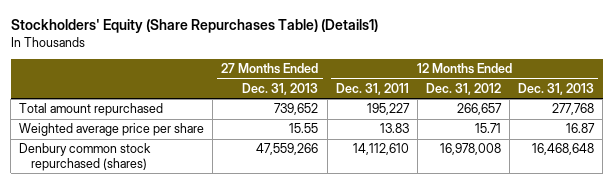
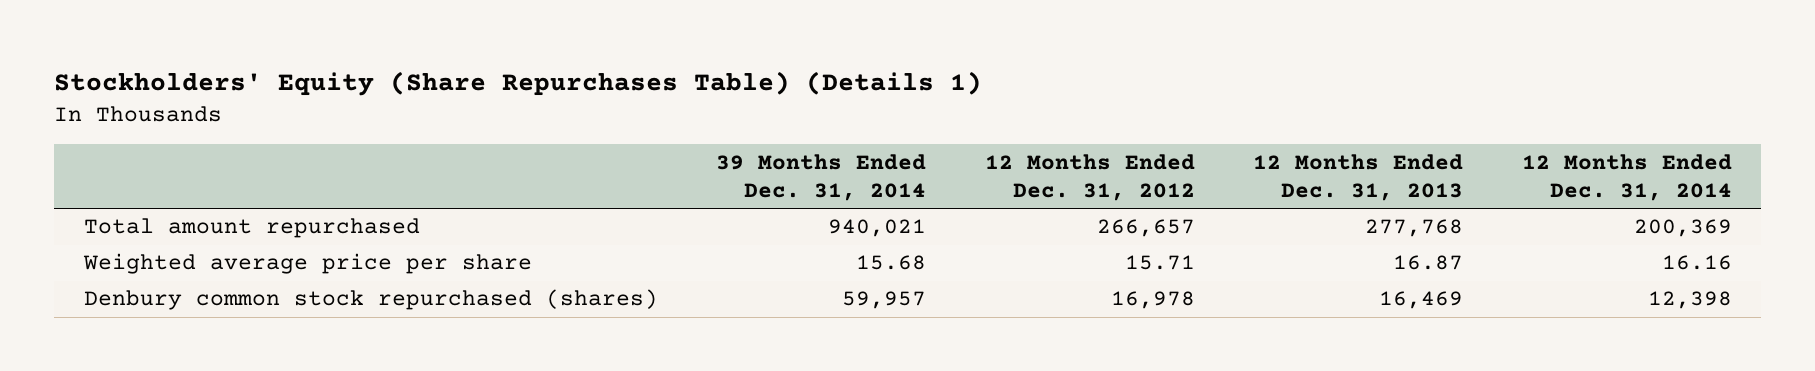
- Stockholders' Equity (Share Repurchases Table) (Details1)
+ Stockholders' Equity (Share Repurchases Table) (Details 1)
- | 27 Months Ended Dec. 31, 2013 | 12 Months Ended Dec. 31, 2011 | 12 Months Ended Dec. 31, 2012 | 12 Months Ended Dec. 31, 2013
+ | 39 Months Ended Dec. 31, 2014 | 12 Months Ended Dec. 31, 2012 | 12 Months Ended Dec. 31, 2013 | 12 Months Ended Dec. 31, 2014
- Denbury common stock repurchased (shares) | 47,559,266 | 14,112,610 | 16,978,008 | 16,468,648
+ Denbury common stock repurchased (shares) | 59,957 | 16,978 | 16,469 | 12,398

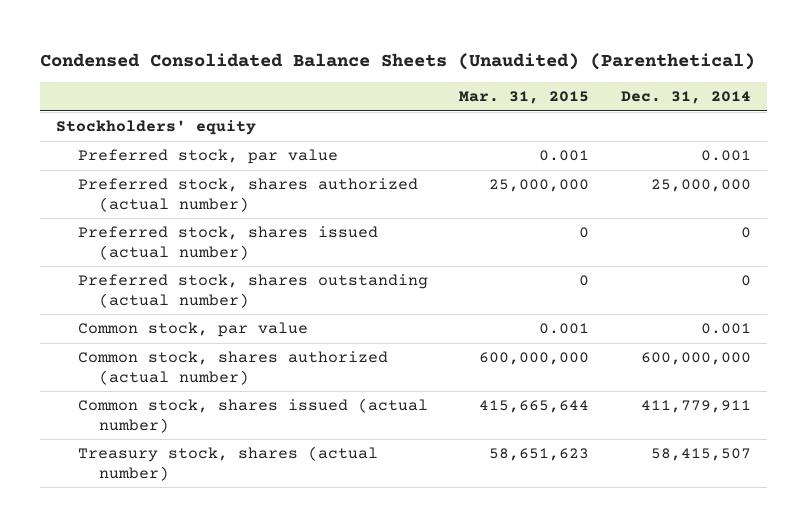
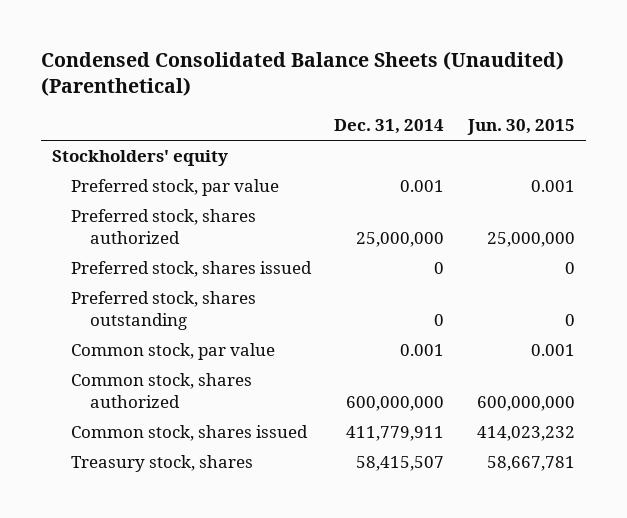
- | Mar. 31, 2015 | Dec. 31, 2014
+ | Dec. 31, 2014 | Jun. 30, 2015
- Preferred stock, shares authorized (actual number) | 25,000,000 | 25,000,000
- Preferred stock, shares issued (actual number) | 0 | 0
- Preferred stock, shares outstanding (actual number) | 0 | 0
+ Preferred stock, shares authorized | 25,000,000 | 25,000,000
+ Preferred stock, shares issued | 0 | 0
+ Preferred stock, shares outstanding | 0 | 0
- Common stock, shares authorized (actual number) | 600,000,000 | 600,000,000
- Common stock, shares issued (actual number) | 415,665,644 | 411,779,911
- Treasury stock, shares (actual number) | 58,651,623 | 58,415,507
+ Common stock, shares authorized | 600,000,000 | 600,000,000
+ Common stock, shares issued | 411,779,911 | 414,023,232
+ Treasury stock, shares | 58,415,507 | 58,667,781

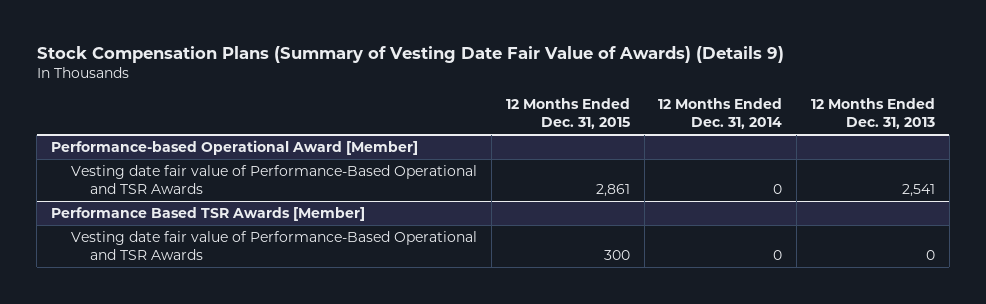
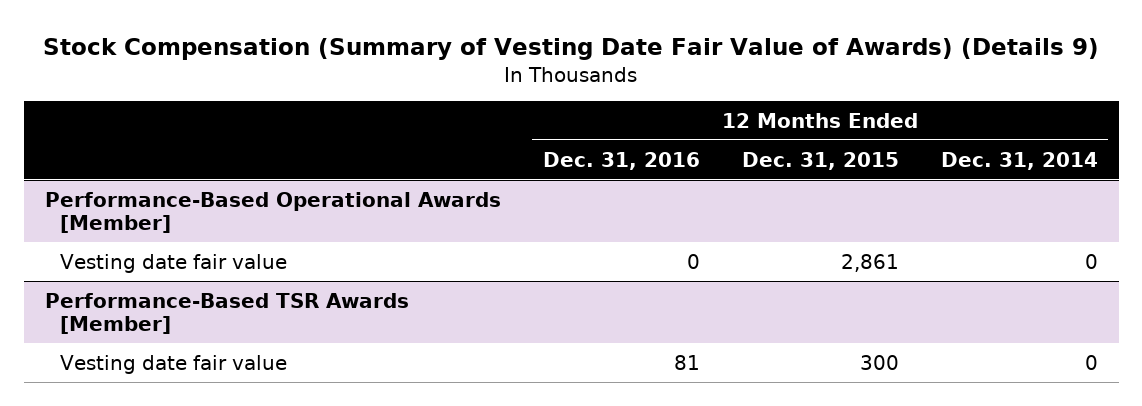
- Stock Compensation Plans (Summary of Vesting Date Fair Value of Awards) (Details 9)
+ Stock Compensation (Summary of Vesting Date Fair Value of Awards) (Details 9)
- | 12 Months Ended Dec. 31, 2015 | 12 Months Ended Dec. 31, 2014 | 12 Months Ended Dec. 31, 2013
+ | 12 Months Ended Dec. 31, 2016 | 12 Months Ended Dec. 31, 2015 | 12 Months Ended Dec. 31, 2014
- Performance-based Operational Award [Member]
- Vesting date fair value of Performance-Based Operational and TSR Awards | 2,861 | 0 | 2,541
- Performance Based TSR Awards [Member]
- Vesting date fair value of Performance-Based Operational and TSR Awards | 300 | 0 | 0
+ Performance-Based Operational Awards [Member]
+ Vesting date fair value | 0 | 2,861 | 0
+ Performance-Based TSR Awards [Member]
+ Vesting date fair value | 81 | 300 | 0

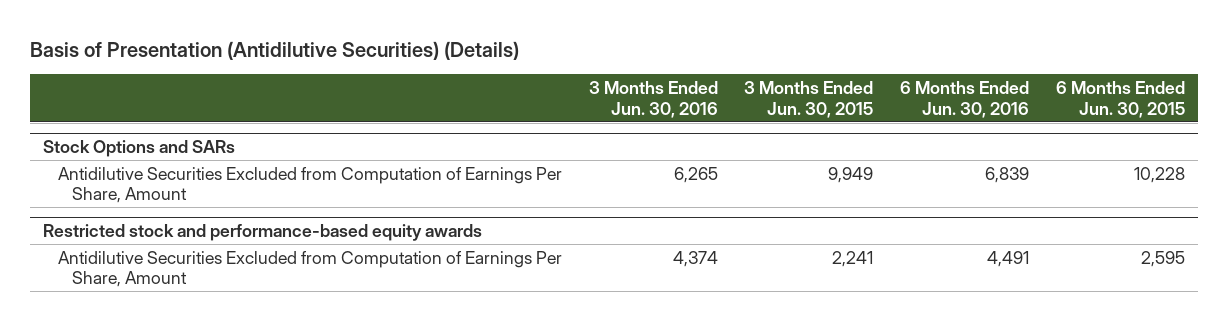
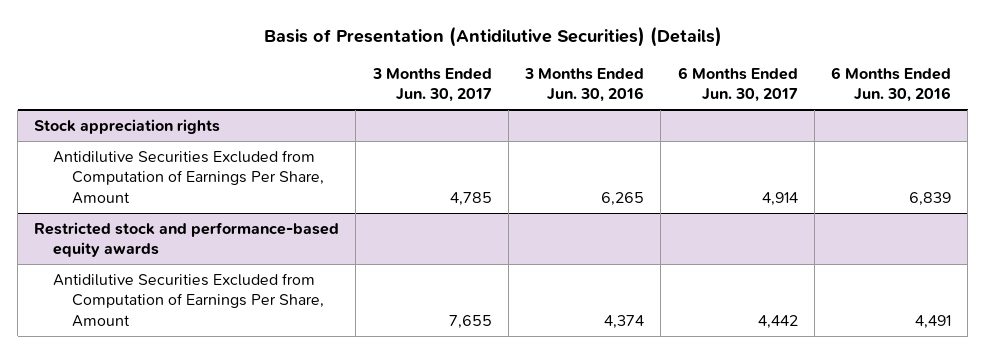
- | 3 Months Ended Jun. 30, 2016 | 3 Months Ended Jun. 30, 2015 | 6 Months Ended Jun. 30, 2016 | 6 Months Ended Jun. 30, 2015
+ | 3 Months Ended Jun. 30, 2017 | 3 Months Ended Jun. 30, 2016 | 6 Months Ended Jun. 30, 2017 | 6 Months Ended Jun. 30, 2016
- Stock Options and SARs
+ Stock appreciation rights

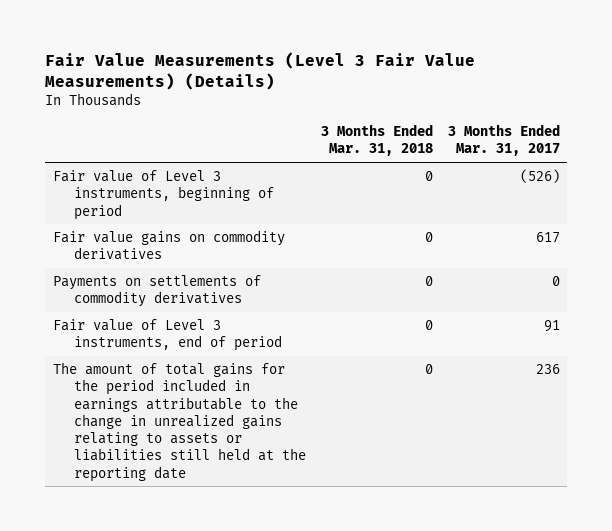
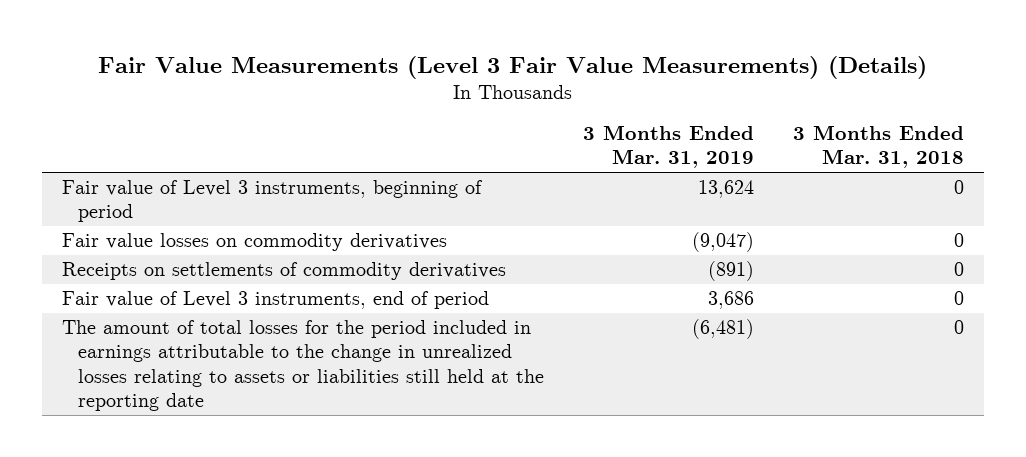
- | 3 Months Ended Mar. 31, 2018 | 3 Months Ended Mar. 31, 2017
+ | 3 Months Ended Mar. 31, 2019 | 3 Months Ended Mar. 31, 2018
- Fair value gains on commodity derivatives | 0 | 617
- Payments on settlements of commodity derivatives | 0 | 0
+ Fair value losses on commodity derivatives | (9,047) | 0
+ Receipts on settlements of commodity derivatives | (891) | 0
- The amount of total gains for the period included in earnings attributable to the change in unrealized gains relating to assets or liabilities still held at the reporting date | 0 | 236
+ The amount of total losses for the period included in earnings attributable to the change in unrealized losses relating to assets or liabilities still held at the reporting date | (6,481) | 0

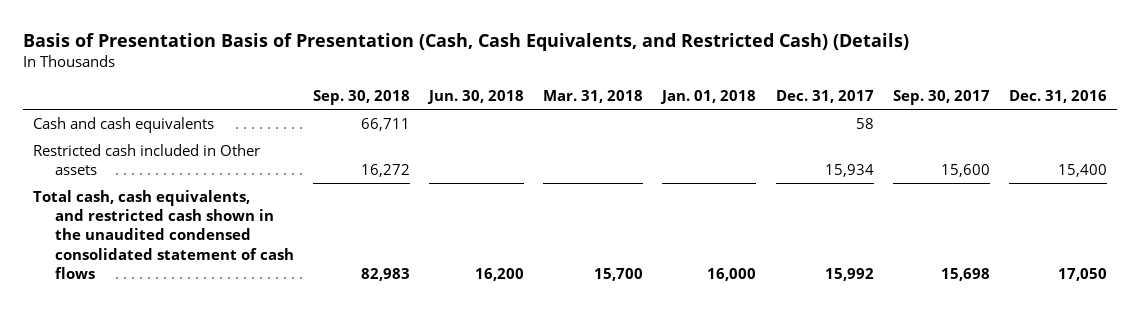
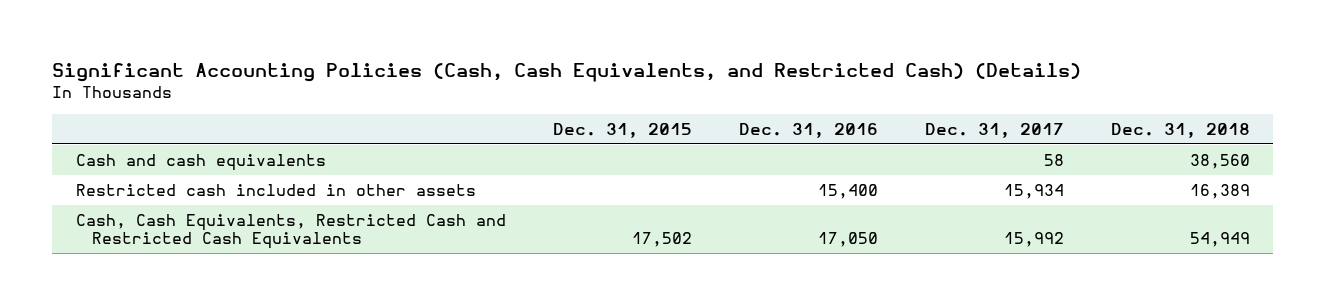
- Basis of Presentation Basis of Presentation (Cash, Cash Equivalents, and Restricted Cash) (Details)
+ Significant Accounting Policies (Cash, Cash Equivalents, and Restricted Cash) (Details)
- | Sep. 30, 2018 | Jun. 30, 2018 | Mar. 31, 2018 | Jan. 01, 2018 | Dec. 31, 2017 | Sep. 30, 2017 | Dec. 31, 2016
+ | Dec. 31, 2015 | Dec. 31, 2016 | Dec. 31, 2017 | Dec. 31, 2018
- Restricted cash included in Other assets | 16,272 | | | | 15,934 | 15,600 | 15,400
- Total cash, cash equivalents, and restricted cash shown in the unaudited condensed consolidated statement of cash flows | 82,983 | 16,200 | 15,700 | 16,000 | 15,992 | 15,698 | 17,050
+ Restricted cash included in other assets | | 15,400 | 15,934 | 16,389
+ Cash, Cash Equivalents, Restricted Cash and Restricted Cash Equivalents | 17,502 | 17,050 | 15,992 | 54,949

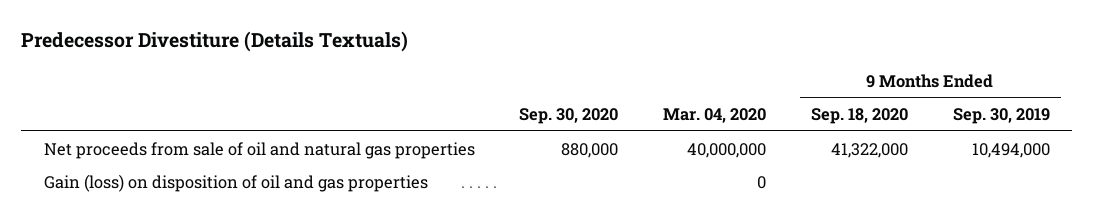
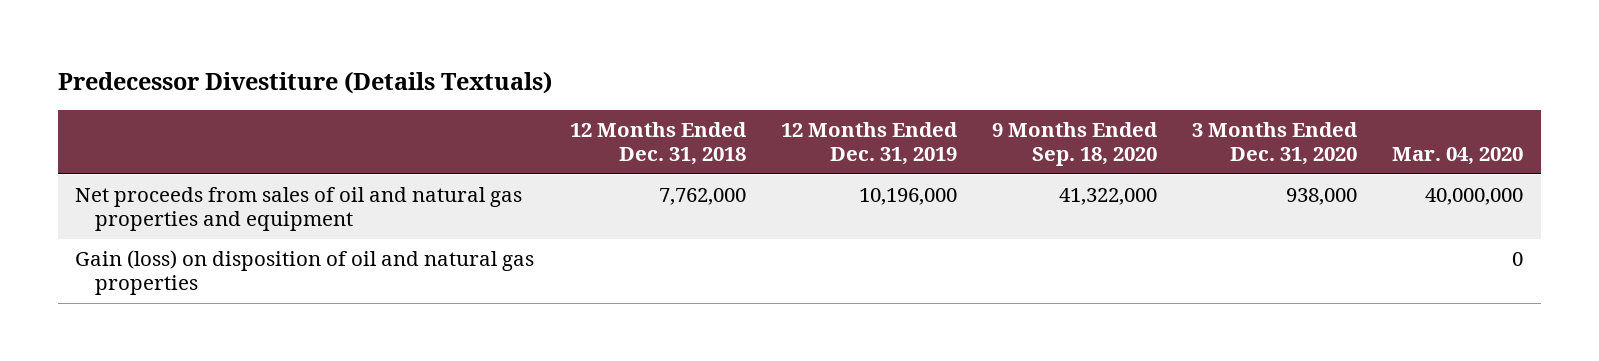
- | Sep. 30, 2020 | Mar. 04, 2020 | 9 Months Ended Sep. 18, 2020 | 9 Months Ended Sep. 30, 2019
+ | 12 Months Ended Dec. 31, 2018 | 12 Months Ended Dec. 31, 2019 | 9 Months Ended Sep. 18, 2020 | 3 Months Ended Dec. 31, 2020 | Mar. 04, 2020
- Net proceeds from sale of oil and natural gas properties | 880,000 | 40,000,000 | 41,322,000 | 10,494,000
- Gain (loss) on disposition of oil and gas properties | | 0 | |
+ Net proceeds from sales of oil and natural gas properties and equipment | 7,762,000 | 10,196,000 | 41,322,000 | 938,000 | 40,000,000
+ Gain (loss) on disposition of oil and natural gas properties | | | | | 0

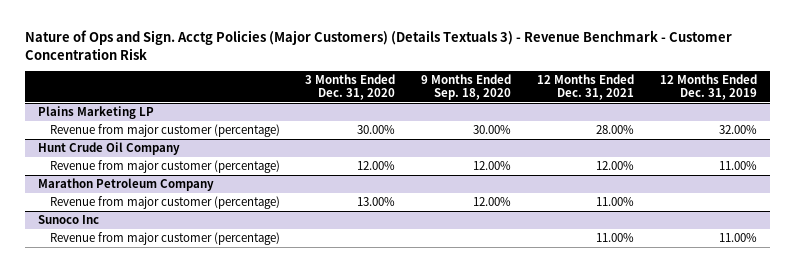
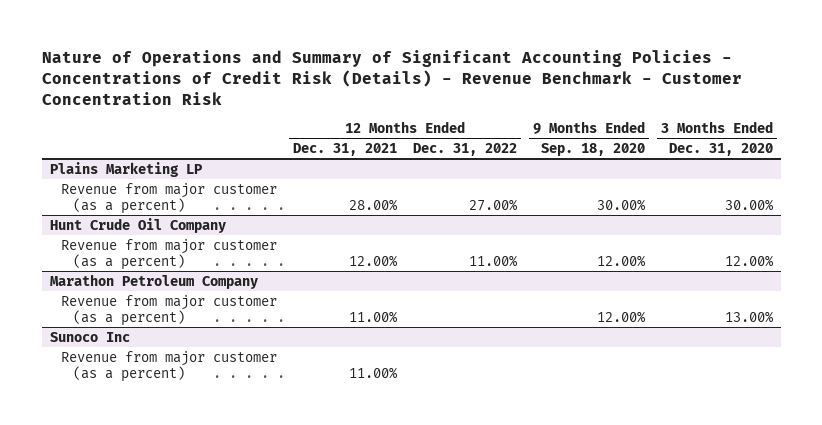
- Nature of Ops and Sign. Acctg Policies (Major Customers) (Details Textuals 3) - Revenue Benchmark - Customer Concentration Risk
+ Nature of Operations and Summary of Significant Accounting Policies - Concentrations of Credit Risk (Details) - Revenue Benchmark - Customer Concentration Risk
- | 3 Months Ended Dec. 31, 2020 | 9 Months Ended Sep. 18, 2020 | 12 Months Ended Dec. 31, 2021 | 12 Months Ended Dec. 31, 2019
+ | 12 Months Ended Dec. 31, 2021 | 12 Months Ended Dec. 31, 2022 | 9 Months Ended Sep. 18, 2020 | 3 Months Ended Dec. 31, 2020
@ Plains Marketing LP
- Revenue from major customer (percentage) | 30.00% | 30.00% | 28.00% | 32.00%
+ Revenue from major customer (as a percent) | 28.00% | 27.00% | 30.00% | 30.00%
@ Hunt Crude Oil Company
- Revenue from major customer (percentage) | 12.00% | 12.00% | 12.00% | 11.00%
+ Revenue from major customer (as a percent) | 12.00% | 11.00% | 12.00% | 12.00%
@ Marathon Petroleum Company
- Revenue from major customer (percentage) | 13.00% | 12.00% | 11.00% |
+ Revenue from major customer (as a percent) | 11.00% | | 12.00% | 13.00%
@ Sunoco Inc
- Revenue from major customer (percentage) | | | 11.00% | 11.00%
+ Revenue from major customer (as a percent) | 11.00% | | |

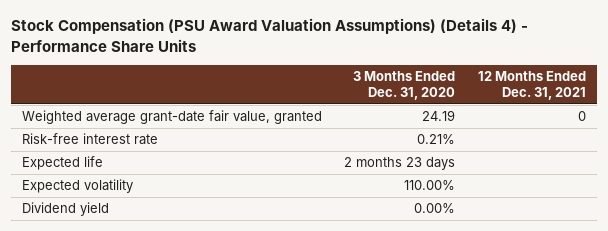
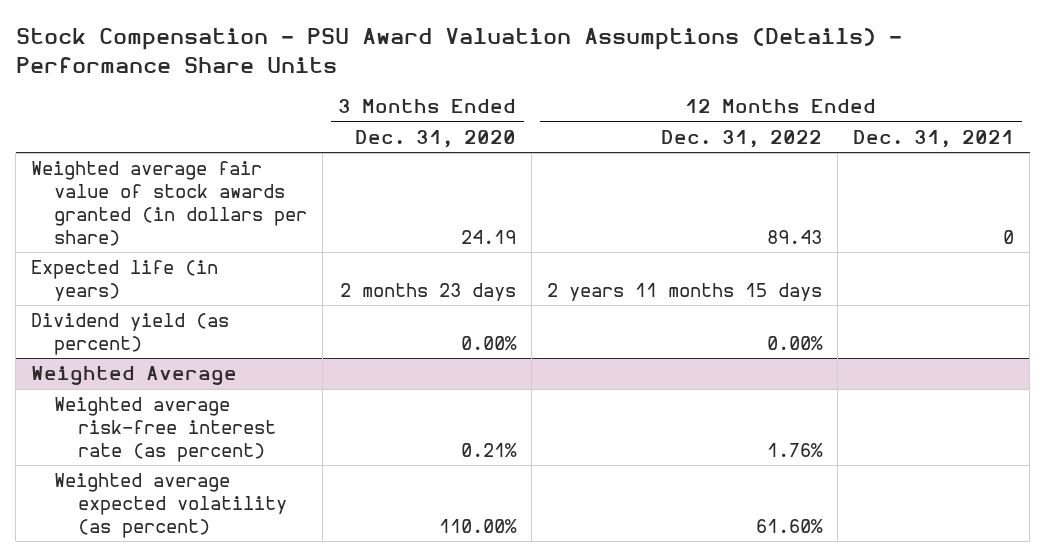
- Stock Compensation (PSU Award Valuation Assumptions) (Details 4) - Performance Share Units
+ Stock Compensation - PSU Award Valuation Assumptions (Details) - Performance Share Units
- | 3 Months Ended Dec. 31, 2020 | 12 Months Ended Dec. 31, 2021
+ | 3 Months Ended Dec. 31, 2020 | 12 Months Ended Dec. 31, 2022 | 12 Months Ended Dec. 31, 2021
- Weighted average grant-date fair value, granted | 24.19 | 0
- Risk-free interest rate | 0.21% |
- Expected life | 2 months 23 days |
- Expected volatility | 110.00% |
- Dividend yield | 0.00% |
+ Weighted average fair value of stock awards granted (in dollars per share) | 24.19 | 89.43 | 0
+ Expected life (in years) | 2 months 23 days | 2 years 11 months 15 days |
+ Dividend yield (as percent) | 0.00% | 0.00% |
+ Weighted Average
+ Weighted average risk-free interest rate (as percent) | 0.21% | 1.76% |
+ Weighted average expected volatility (as percent) | 110.00% | 61.60% |

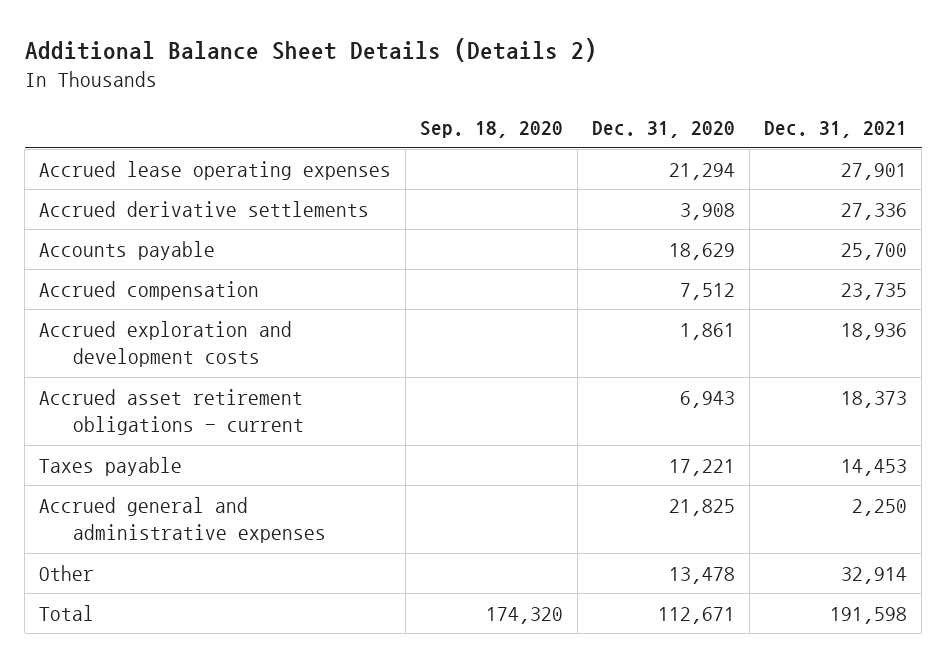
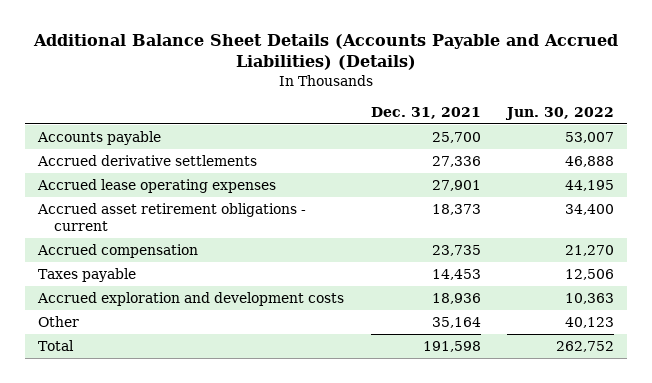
- Additional Balance Sheet Details (Details 2)
+ Additional Balance Sheet Details (Accounts Payable and Accrued Liabilities) (Details)
- | Sep. 18, 2020 | Dec. 31, 2020 | Dec. 31, 2021
+ | Dec. 31, 2021 | Jun. 30, 2022
moved down: Accrued derivative settlements | 27,336 | 46,888
moved down: Accrued lease operating expenses | 27,901 | 44,195
moved down: Accrued compensation | 23,735 | 21,270
- Accrued general and administrative expenses | | 21,825 | 2,250
- Other | | 13,478 | 32,914
moved down: Accrued exploration and development costs | 18,936 | 10,363
+ Other | 35,164 | 40,123

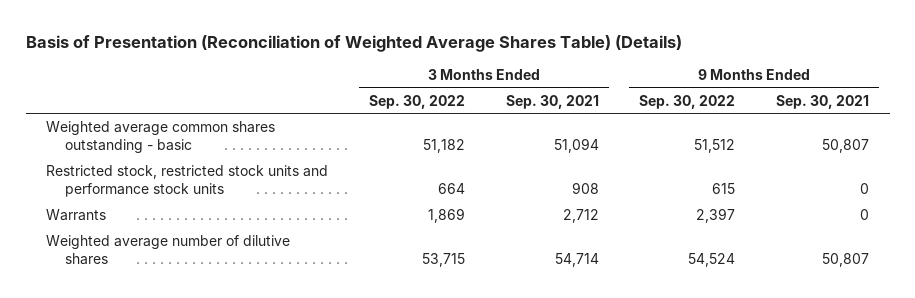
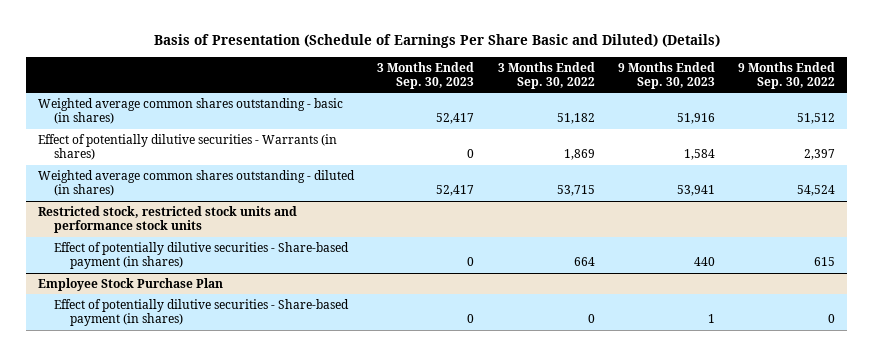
- Basis of Presentation (Reconciliation of Weighted Average Shares Table) (Details)
+ Basis of Presentation (Schedule of Earnings Per Share Basic and Diluted) (Details)
- | 3 Months Ended Sep. 30, 2022 | 3 Months Ended Sep. 30, 2021 | 9 Months Ended Sep. 30, 2022 | 9 Months Ended Sep. 30, 2021
+ | 3 Months Ended Sep. 30, 2023 | 3 Months Ended Sep. 30, 2022 | 9 Months Ended Sep. 30, 2023 | 9 Months Ended Sep. 30, 2022
- Weighted average common shares outstanding - basic | 51,182 | 51,094 | 51,512 | 50,807
- Restricted stock, restricted stock units and performance stock units | 664 | 908 | 615 | 0
- Warrants | 1,869 | 2,712 | 2,397 | 0
- Weighted average number of dilutive shares | 53,715 | 54,714 | 54,524 | 50,807
+ Weighted average common shares outstanding - basic (in shares) | 52,417 | 51,182 | 51,916 | 51,512
+ Effect of potentially dilutive securities - Warrants (in shares) | 0 | 1,869 | 1,584 | 2,397
+ Weighted average common shares outstanding - diluted (in shares) | 52,417 | 53,715 | 53,941 | 54,524
+ Restricted stock, restricted stock units and performance stock units
+ Effect of potentially dilutive securities - Share-based payment (in shares) | 0 | 664 | 440 | 615
+ Employee Stock Purchase Plan
+ Effect of potentially dilutive securities - Share-based payment (in shares) | 0 | 0 | 1 | 0

